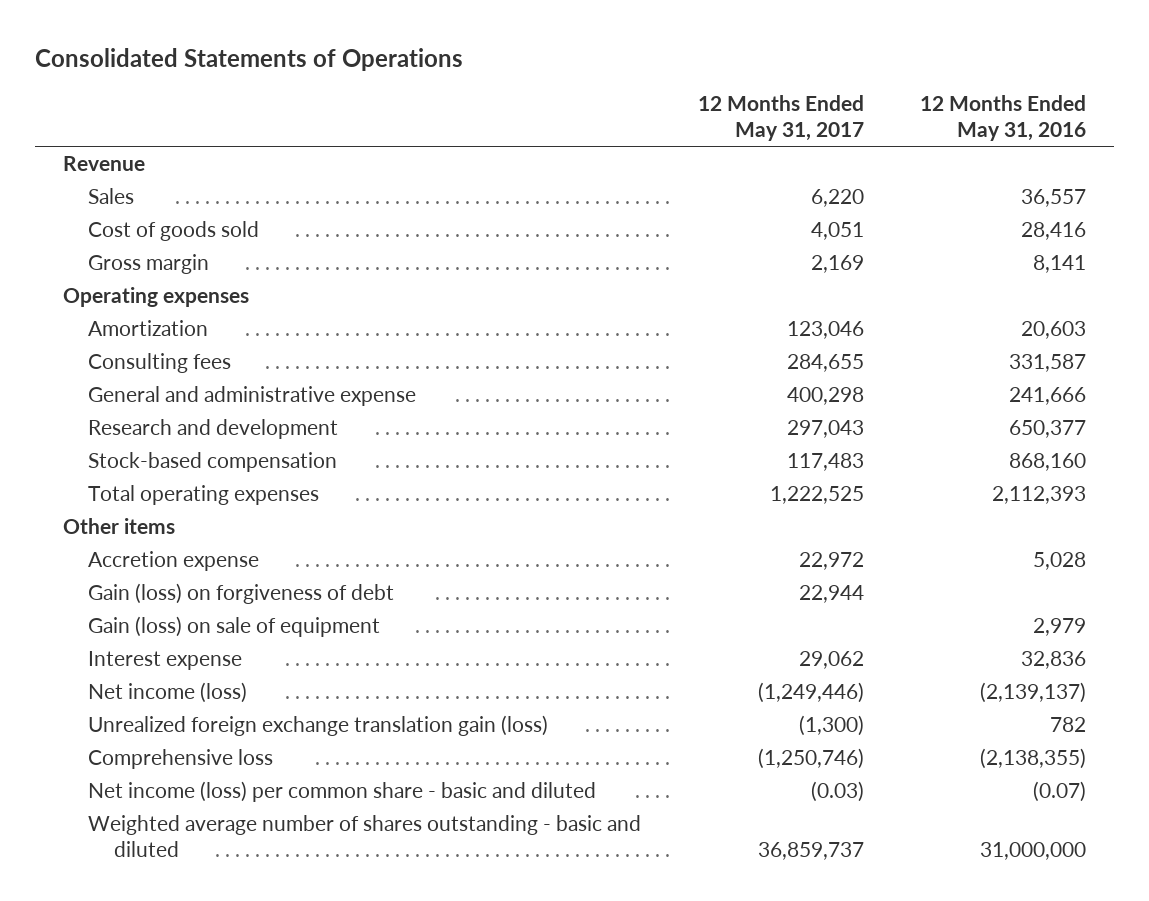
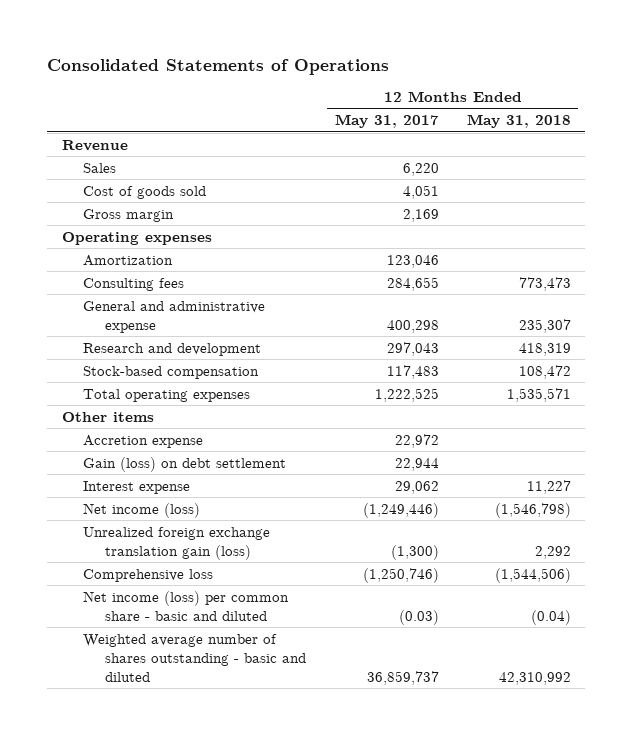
- | 12 Months Ended May 31, 2017 | 12 Months Ended May 31, 2016
+ | 12 Months Ended May 31, 2017 | 12 Months Ended May 31, 2018
- Gain (loss) on forgiveness of debt | 22,944 |
- Gain (loss) on sale of equipment | | 2,979
+ Gain (loss) on debt settlement | 22,944 |

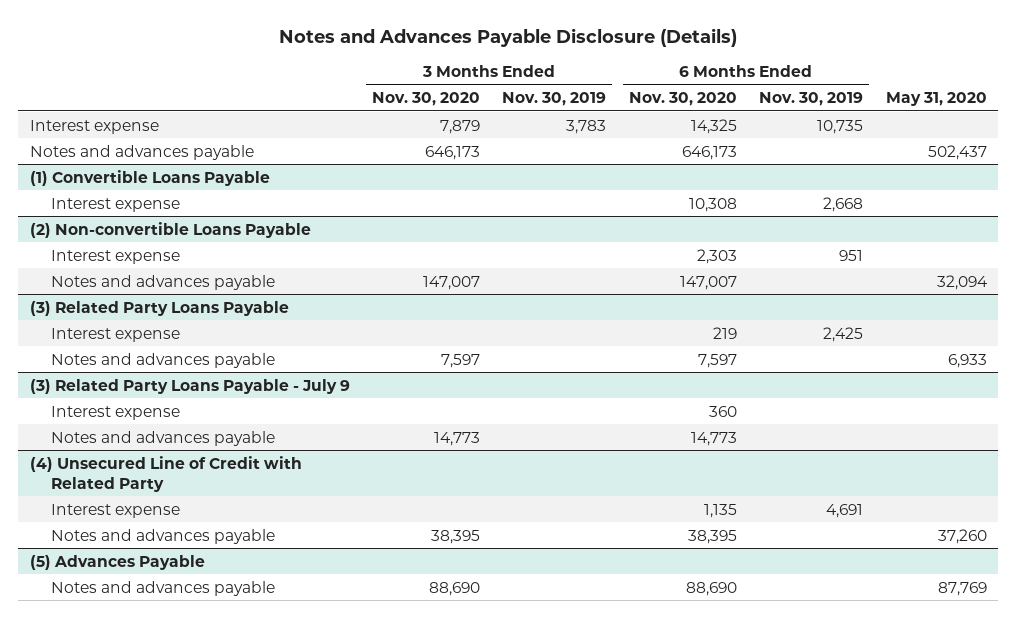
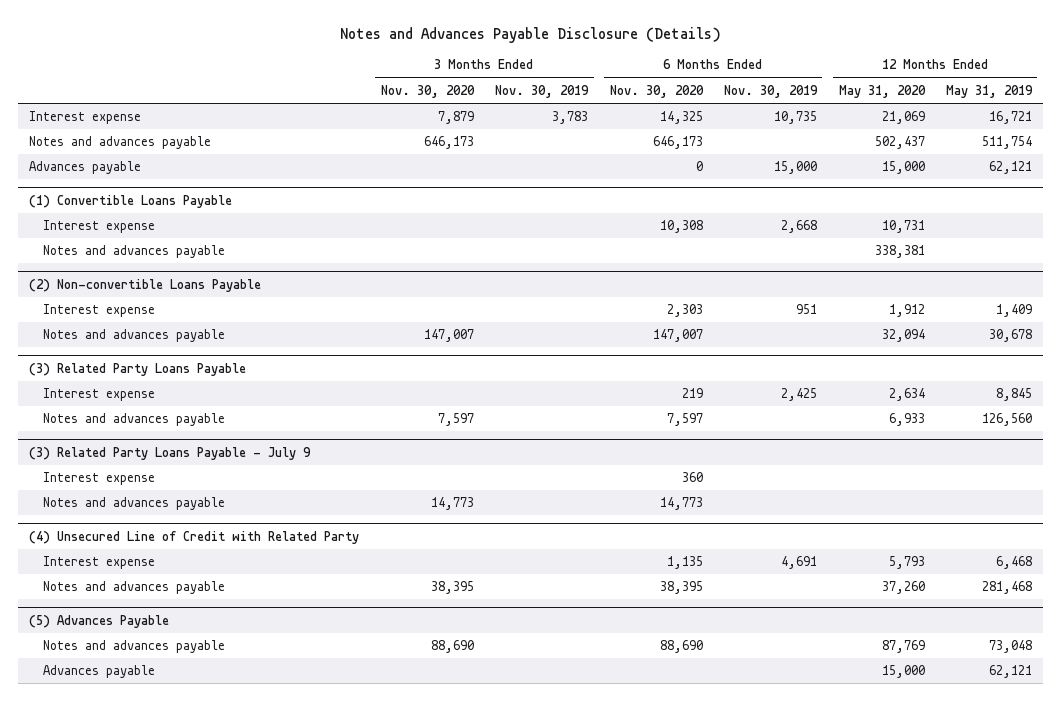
- | 3 Months Ended Nov. 30, 2020 | 3 Months Ended Nov. 30, 2019 | 6 Months Ended Nov. 30, 2020 | 6 Months Ended Nov. 30, 2019 | May 31, 2020
+ | 3 Months Ended Nov. 30, 2020 | 3 Months Ended Nov. 30, 2019 | 6 Months Ended Nov. 30, 2020 | 6 Months Ended Nov. 30, 2019 | 12 Months Ended May 31, 2020 | 12 Months Ended May 31, 2019
+ Advances payable | | | 0 | 15,000 | 15,000 | 62,121
@ (1) Convertible Loans Payable
+ Notes and advances payable | | | | | 338,381 |
@ (5) Advances Payable
+ Advances payable | | | | | 15,000 | 62,121

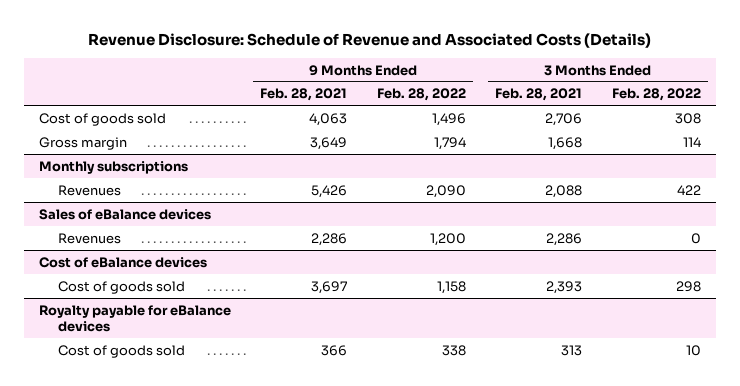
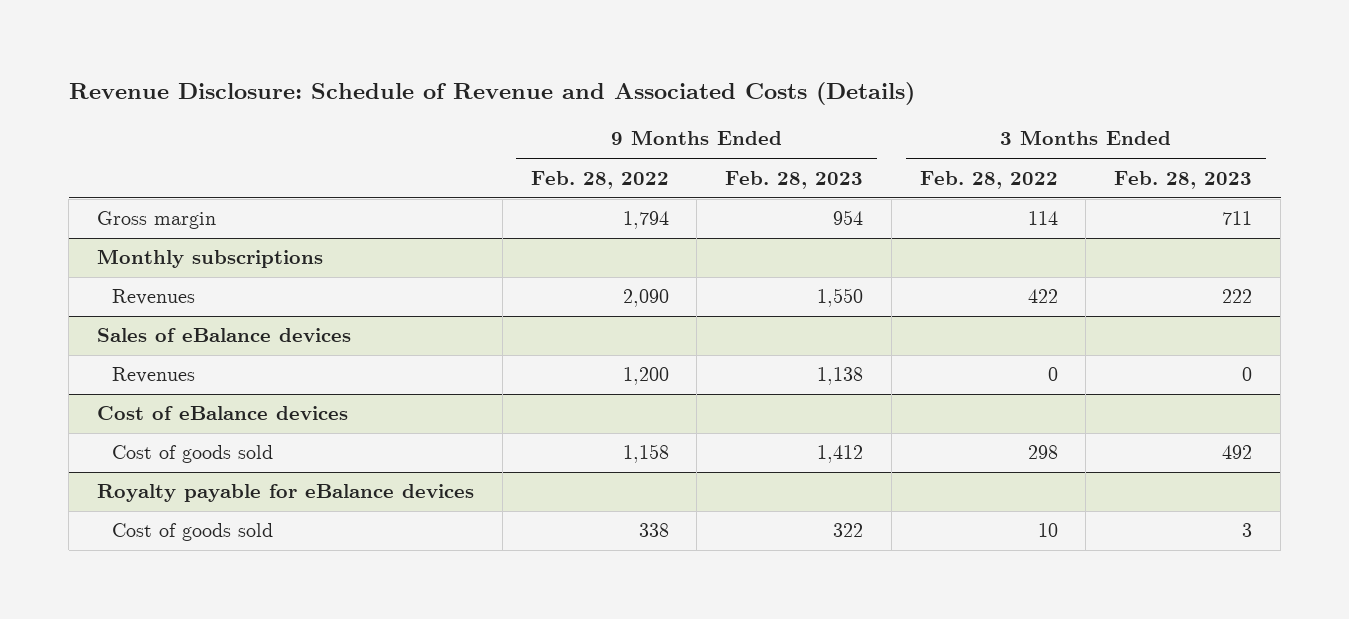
- | 9 Months Ended Feb. 28, 2021 | 9 Months Ended Feb. 28, 2022 | 3 Months Ended Feb. 28, 2021 | 3 Months Ended Feb. 28, 2022
+ | 9 Months Ended Feb. 28, 2022 | 9 Months Ended Feb. 28, 2023 | 3 Months Ended Feb. 28, 2022 | 3 Months Ended Feb. 28, 2023
- Cost of goods sold | 4,063 | 1,496 | 2,706 | 308

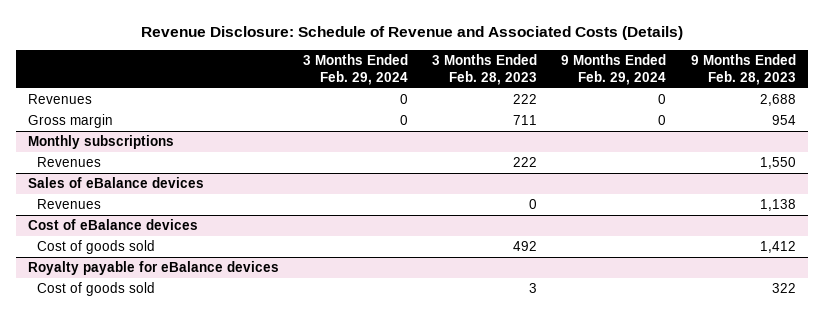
- | 9 Months Ended Feb. 28, 2022 | 9 Months Ended Feb. 28, 2023 | 3 Months Ended Feb. 28, 2022 | 3 Months Ended Feb. 28, 2023
+ | 3 Months Ended Feb. 29, 2024 | 3 Months Ended Feb. 28, 2023 | 9 Months Ended Feb. 29, 2024 | 9 Months Ended Feb. 28, 2023
+ Revenues | 0 | 222 | 0 | 2,688

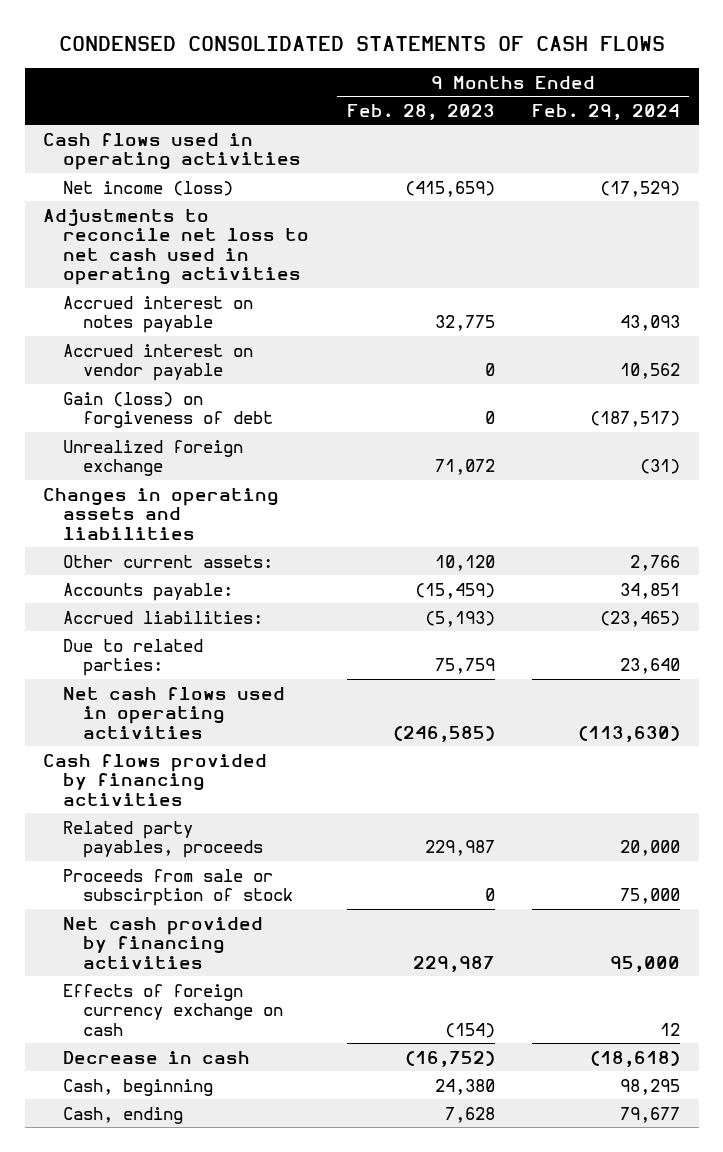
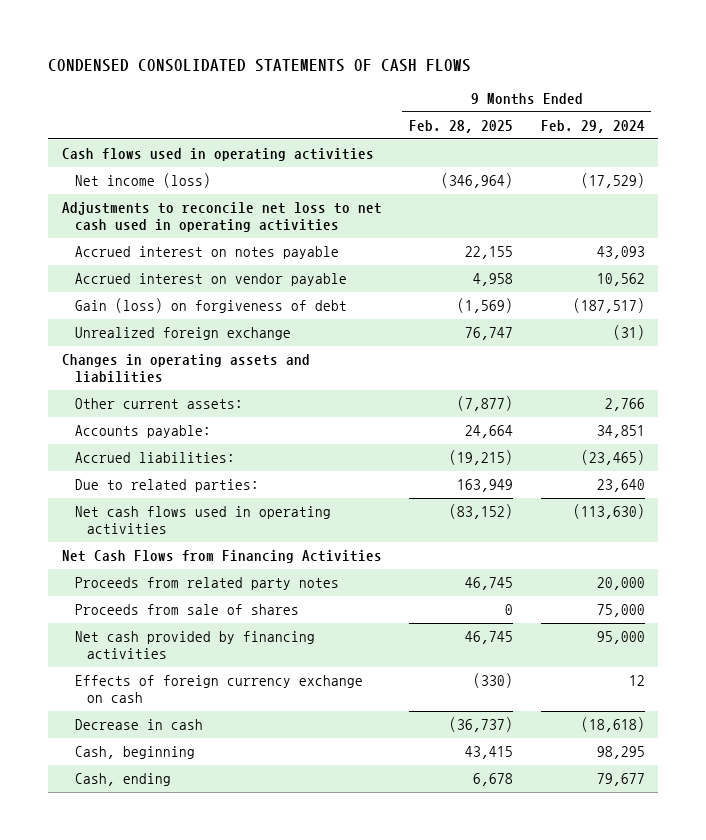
- | 9 Months Ended Feb. 28, 2023 | 9 Months Ended Feb. 29, 2024
+ | 9 Months Ended Feb. 28, 2025 | 9 Months Ended Feb. 29, 2024
- Cash flows provided by financing activities
- Related party payables, proceeds | 229,987 | 20,000
- Proceeds from sale or subscirption of stock | 0 | 75,000
+ Net Cash Flows from Financing Activities
+ Proceeds from related party notes | 46,745 | 20,000
+ Proceeds from sale of shares | 0 | 75,000

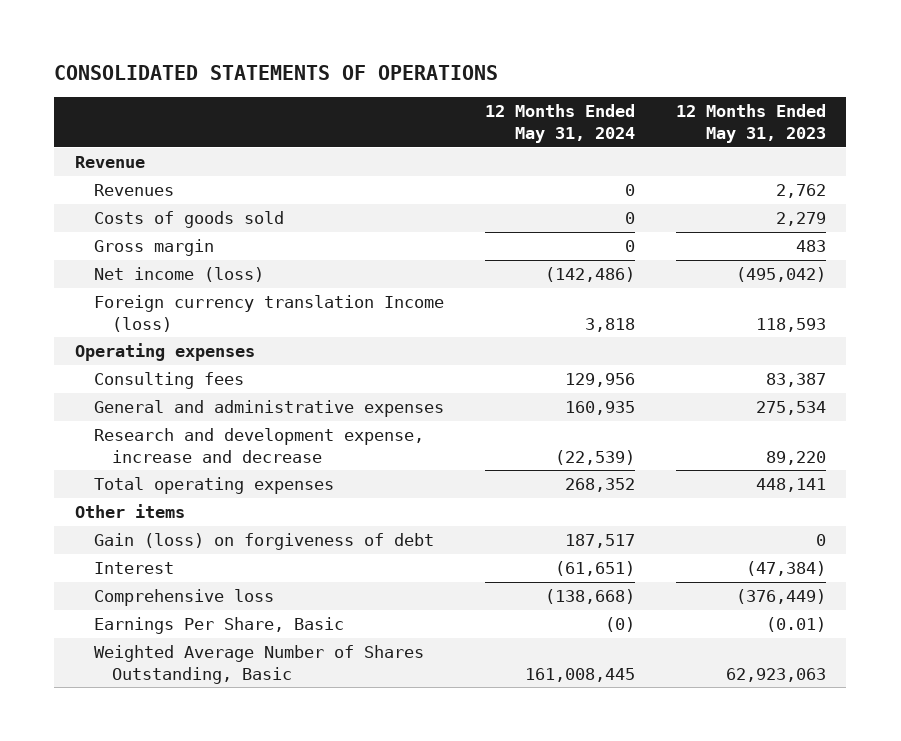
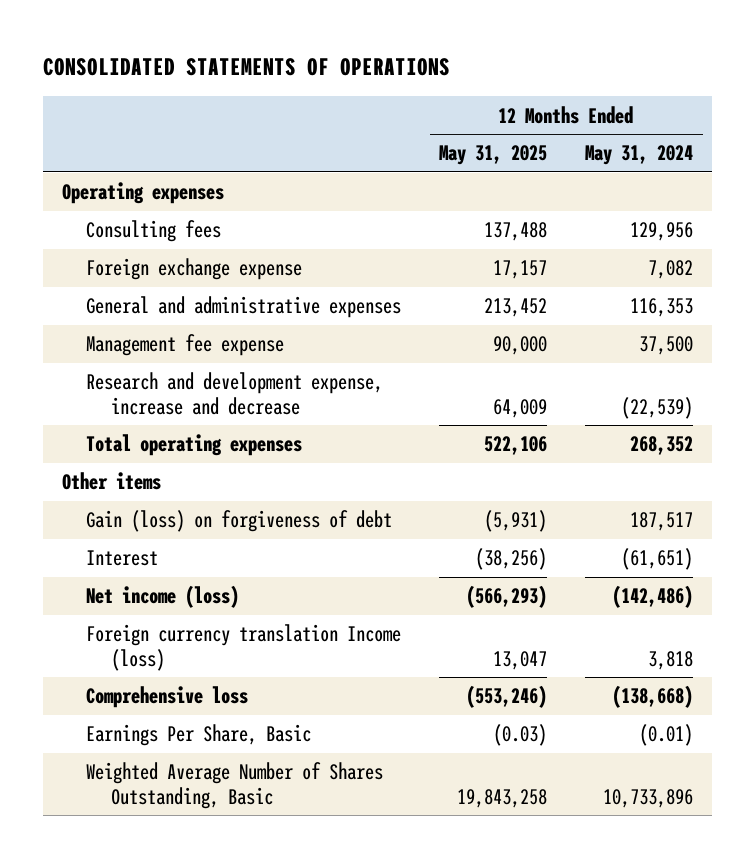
- | 12 Months Ended May 31, 2024 | 12 Months Ended May 31, 2023
+ | 12 Months Ended May 31, 2025 | 12 Months Ended May 31, 2024
- Revenue
- Revenues | 0 | 2,762
- Costs of goods sold | 0 | 2,279
- Gross margin | 0 | 483
- General and administrative expenses | 160,935 | 275,534
+ Foreign exchange expense | 17,157 | 7,082
+ General and administrative expenses | 213,452 | 116,353
+ Management fee expense | 90,000 | 37,500
moved down: Net income (loss) | (566,293) | (142,486)
moved down: Foreign currency translation Income (loss) | 13,047 | 3,818
- Earnings Per Share, Basic | (0) | (0.01)
- Weighted Average Number of Shares Outstanding, Basic | 161,008,445 | 62,923,063
+ Earnings Per Share, Basic | (0.03) | (0.01)
+ Weighted Average Number of Shares Outstanding, Basic | 19,843,258 | 10,733,896

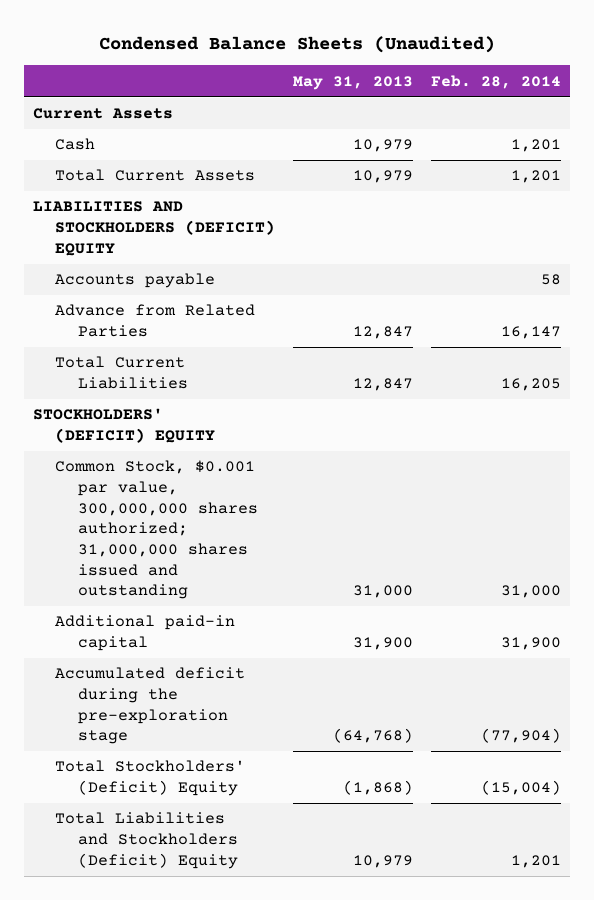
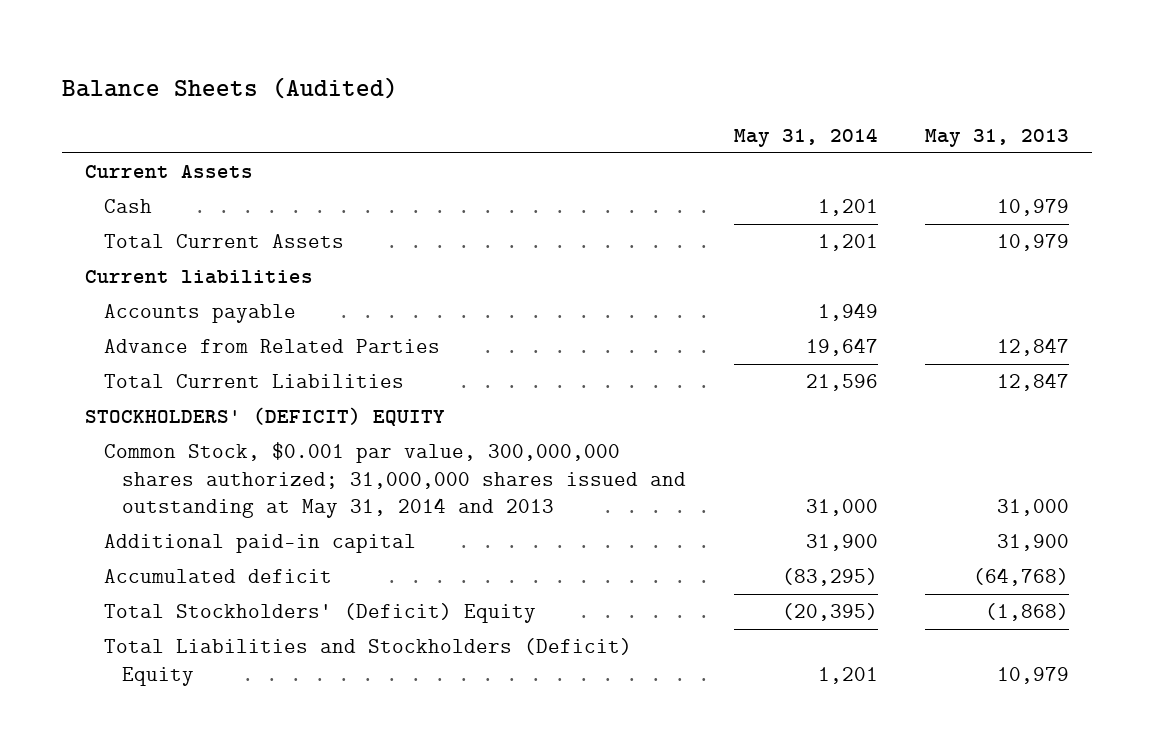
- Condensed Balance Sheets (Unaudited)
+ Balance Sheets (Audited)
- | May 31, 2013 | Feb. 28, 2014
+ | May 31, 2014 | May 31, 2013
- LIABILITIES AND STOCKHOLDERS (DEFICIT) EQUITY
+ Current liabilities
- Common Stock, $0.001 par value, 300,000,000 shares authorized; 31,000,000 shares issued and outstanding | 31,000 | 31,000
+ Common Stock, $0.001 par value, 300,000,000 shares authorized; 31,000,000 shares issued and outstanding at May 31, 2014 and 2013 | 31,000 | 31,000
- Accumulated deficit during the pre-exploration stage | (64,768) | (77,904)
+ Accumulated deficit | (83,295) | (64,768)

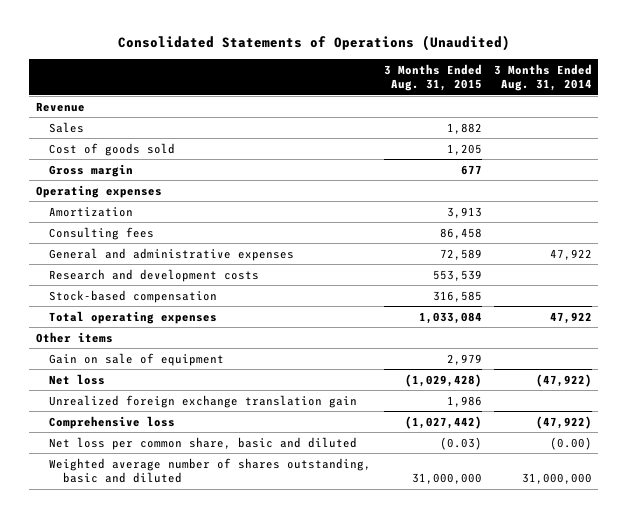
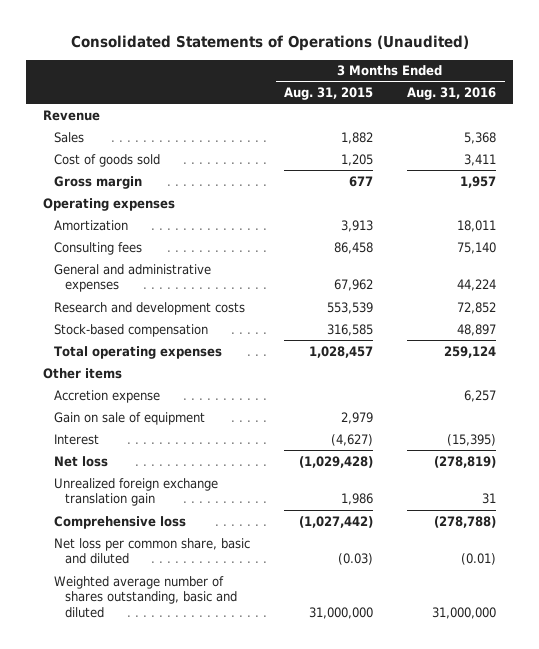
- | 3 Months Ended Aug. 31, 2015 | 3 Months Ended Aug. 31, 2014
+ | 3 Months Ended Aug. 31, 2015 | 3 Months Ended Aug. 31, 2016
- General and administrative expenses | 72,589 | 47,922
+ General and administrative expenses | 67,962 | 44,224
- Total operating expenses | 1,033,084 | 47,922
+ Total operating expenses | 1,028,457 | 259,124
+ Accretion expense | | 6,257
+ Interest | (4,627) | (15,395)

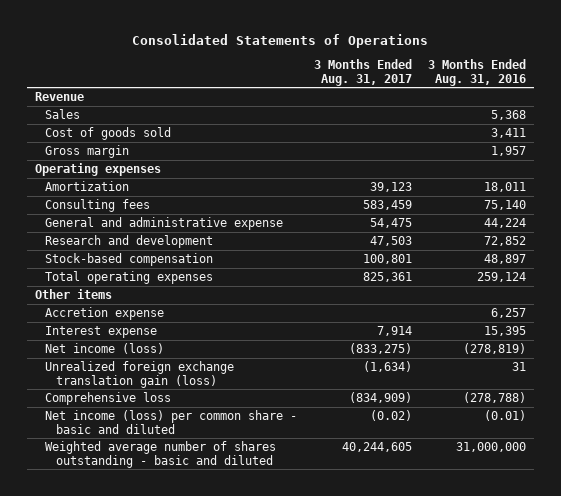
- Consolidated Statements of Operations (Unaudited)
+ Consolidated Statements of Operations
- | 3 Months Ended Aug. 31, 2015 | 3 Months Ended Aug. 31, 2016
+ | 3 Months Ended Aug. 31, 2017 | 3 Months Ended Aug. 31, 2016
- General and administrative expenses | 67,962 | 44,224
- Research and development costs | 553,539 | 72,852
+ General and administrative expense | 54,475 | 44,224
+ Research and development | 47,503 | 72,852
- Gain on sale of equipment | 2,979 |
- Interest | (4,627) | (15,395)
- Net loss | (1,029,428) | (278,819)
- Unrealized foreign exchange translation gain | 1,986 | 31
+ Interest expense | 7,914 | 15,395
+ Net income (loss) | (833,275) | (278,819)
+ Unrealized foreign exchange translation gain (loss) | (1,634) | 31
- Net loss per common share, basic and diluted | (0.03) | (0.01)
- Weighted average number of shares outstanding, basic and diluted | 31,000,000 | 31,000,000
+ Net income (loss) per common share - basic and diluted | (0.02) | (0.01)
+ Weighted average number of shares outstanding - basic and diluted | 40,244,605 | 31,000,000

